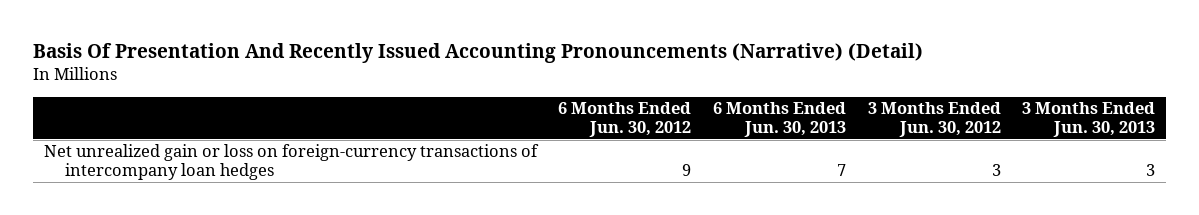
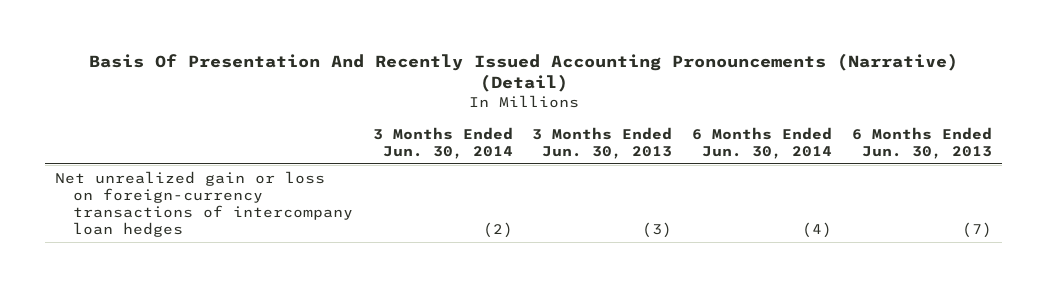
- | 6 Months Ended Jun. 30, 2012 | 6 Months Ended Jun. 30, 2013 | 3 Months Ended Jun. 30, 2012 | 3 Months Ended Jun. 30, 2013
+ | 3 Months Ended Jun. 30, 2014 | 3 Months Ended Jun. 30, 2013 | 6 Months Ended Jun. 30, 2014 | 6 Months Ended Jun. 30, 2013
- Net unrealized gain or loss on foreign-currency transactions of intercompany loan hedges | 9 | 7 | 3 | 3
+ Net unrealized gain or loss on foreign-currency transactions of intercompany loan hedges | (2) | (3) | (4) | (7)

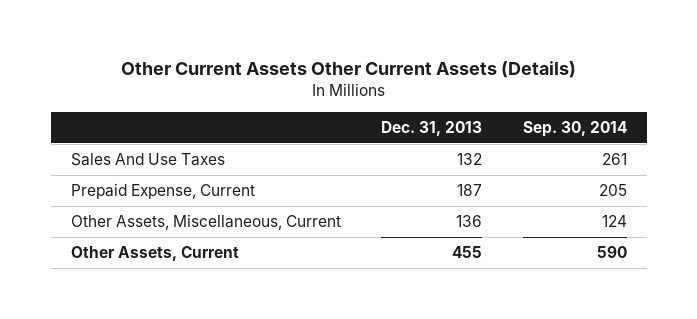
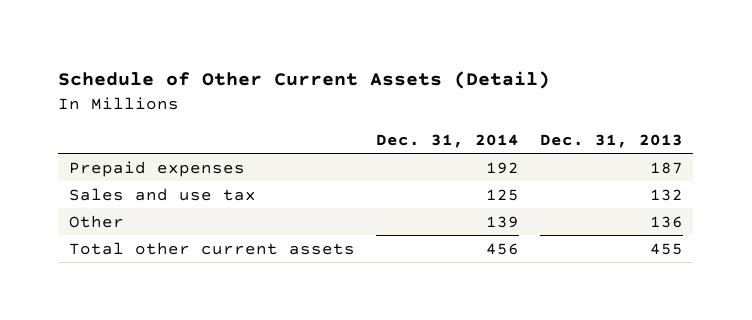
- Other Current Assets Other Current Assets (Details)
+ Schedule of Other Current Assets (Detail)
- | Dec. 31, 2013 | Sep. 30, 2014
+ | Dec. 31, 2014 | Dec. 31, 2013
- Sales And Use Taxes | 132 | 261
- Prepaid Expense, Current | 187 | 205
- Other Assets, Miscellaneous, Current | 136 | 124
- Other Assets, Current | 455 | 590
+ Prepaid expenses | 192 | 187
+ Sales and use tax | 125 | 132
+ Other | 139 | 136
+ Total other current assets | 456 | 455

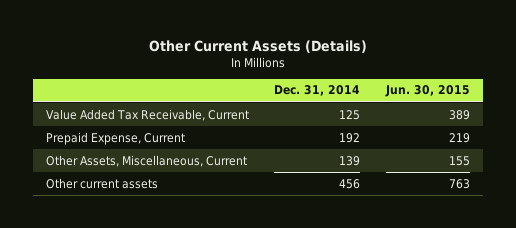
- Schedule of Other Current Assets (Detail)
+ Other Current Assets (Details)
- | Dec. 31, 2014 | Dec. 31, 2013
+ | Dec. 31, 2014 | Jun. 30, 2015
- Prepaid expenses | 192 | 187
- Sales and use tax | 125 | 132
- Other | 139 | 136
- Total other current assets | 456 | 455
+ Value Added Tax Receivable, Current | 125 | 389
+ Prepaid Expense, Current | 192 | 219
+ Other Assets, Miscellaneous, Current | 139 | 155
+ Other current assets | 456 | 763

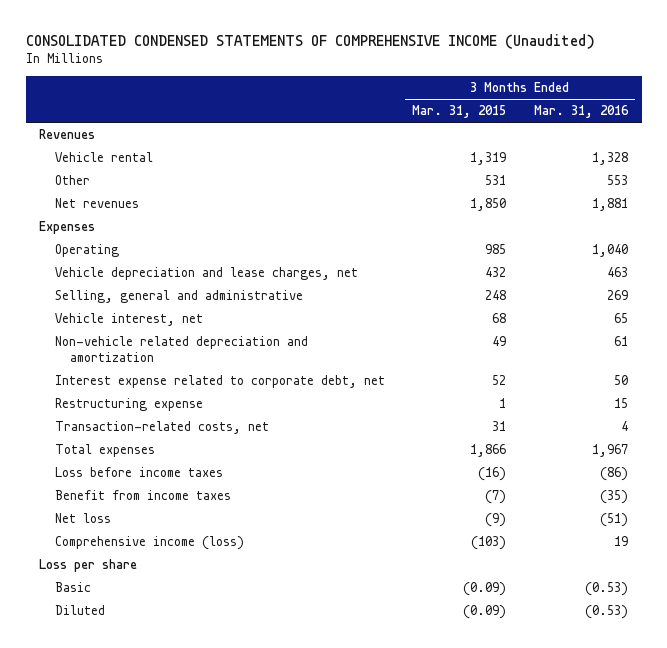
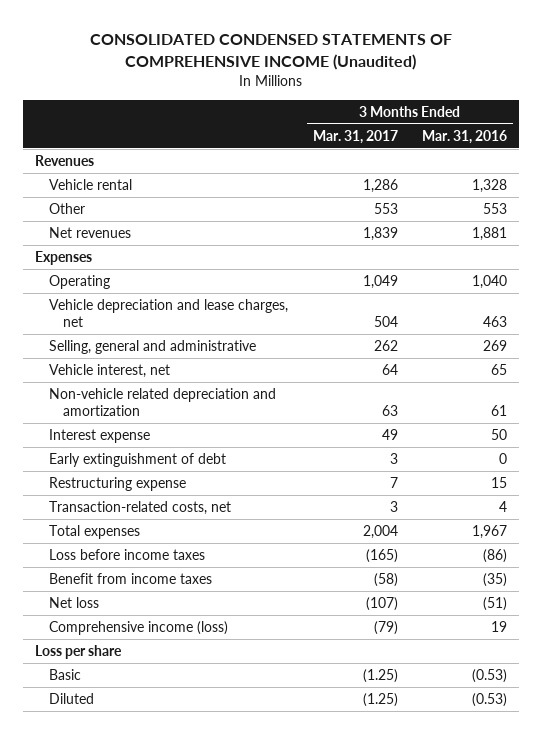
- | 3 Months Ended Mar. 31, 2015 | 3 Months Ended Mar. 31, 2016
+ | 3 Months Ended Mar. 31, 2017 | 3 Months Ended Mar. 31, 2016
- Interest expense related to corporate debt, net | 52 | 50
+ Interest expense | 49 | 50
+ Early extinguishment of debt | 3 | 0

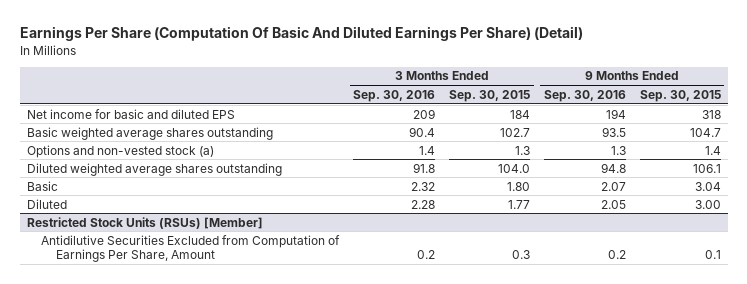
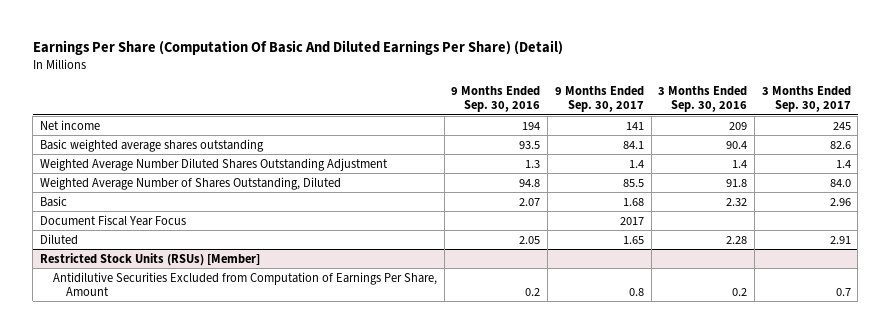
- | 3 Months Ended Sep. 30, 2016 | 3 Months Ended Sep. 30, 2015 | 9 Months Ended Sep. 30, 2016 | 9 Months Ended Sep. 30, 2015
+ | 9 Months Ended Sep. 30, 2016 | 9 Months Ended Sep. 30, 2017 | 3 Months Ended Sep. 30, 2016 | 3 Months Ended Sep. 30, 2017
- Net income for basic and diluted EPS | 209 | 184 | 194 | 318
+ Net income | 194 | 141 | 209 | 245
- Options and non-vested stock (a) | 1.4 | 1.3 | 1.3 | 1.4
- Diluted weighted average shares outstanding | 91.8 | 104.0 | 94.8 | 106.1
+ Weighted Average Number Diluted Shares Outstanding Adjustment | 1.3 | 1.4 | 1.4 | 1.4
+ Weighted Average Number of Shares Outstanding, Diluted | 94.8 | 85.5 | 91.8 | 84.0
+ Document Fiscal Year Focus | | 2017 | |

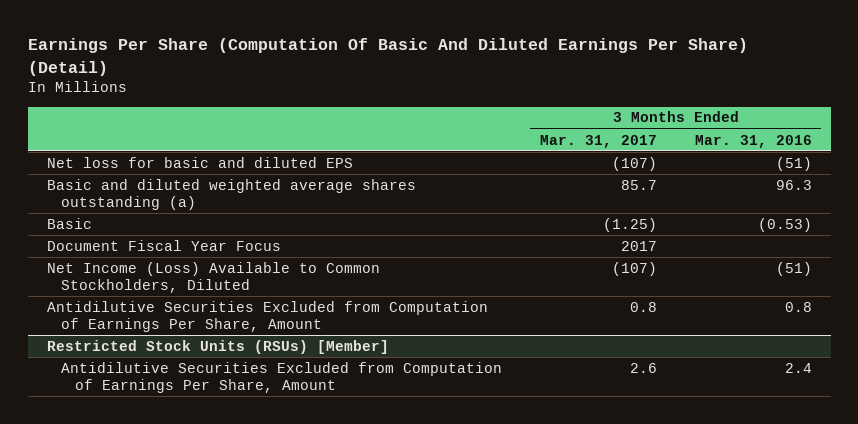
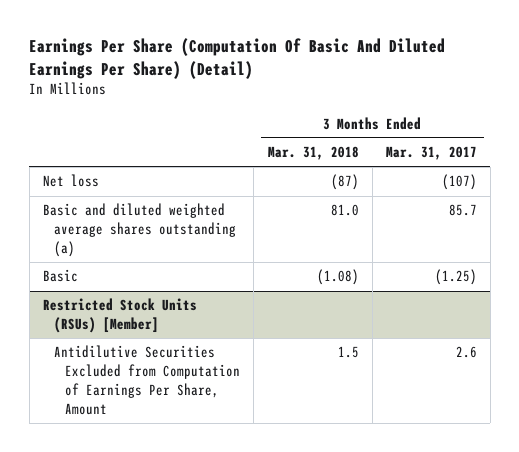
- | 3 Months Ended Mar. 31, 2017 | 3 Months Ended Mar. 31, 2016
+ | 3 Months Ended Mar. 31, 2018 | 3 Months Ended Mar. 31, 2017
- Net loss for basic and diluted EPS | (107) | (51)
+ Net loss | (87) | (107)
- Document Fiscal Year Focus | 2017 |
- Net Income (Loss) Available to Common Stockholders, Diluted | (107) | (51)
- Antidilutive Securities Excluded from Computation of Earnings Per Share, Amount | 0.8 | 0.8

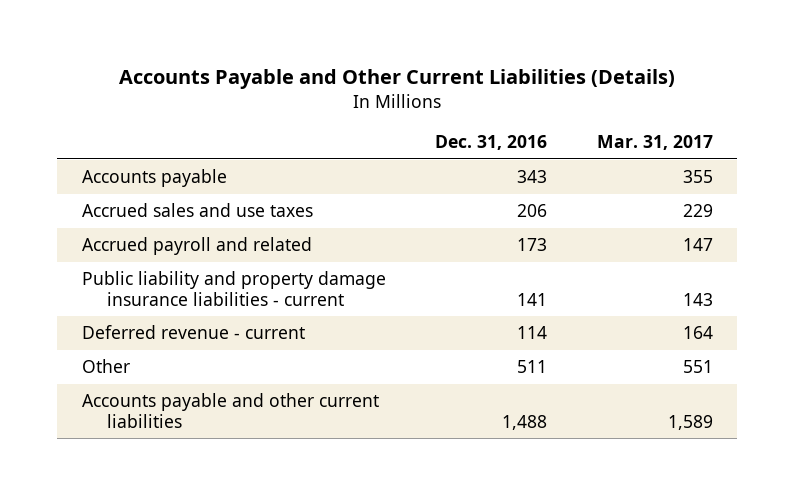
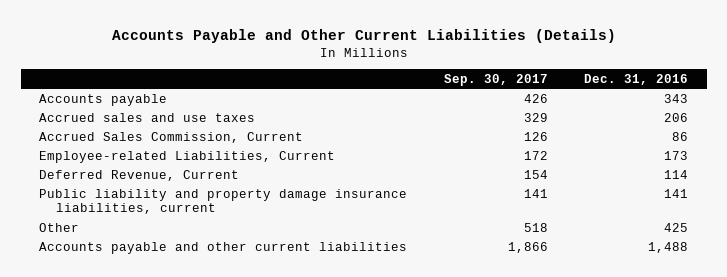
- | Dec. 31, 2016 | Mar. 31, 2017
+ | Sep. 30, 2017 | Dec. 31, 2016
- Accrued payroll and related | 173 | 147
- Public liability and property damage insurance liabilities - current | 141 | 143
- Deferred revenue - current | 114 | 164
- Other | 511 | 551
+ Accrued Sales Commission, Current | 126 | 86
+ Employee-related Liabilities, Current | 172 | 173
+ Deferred Revenue, Current | 154 | 114
+ Public liability and property damage insurance liabilities, current | 141 | 141
+ Other | 518 | 425

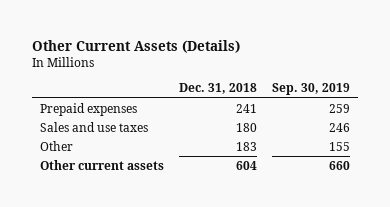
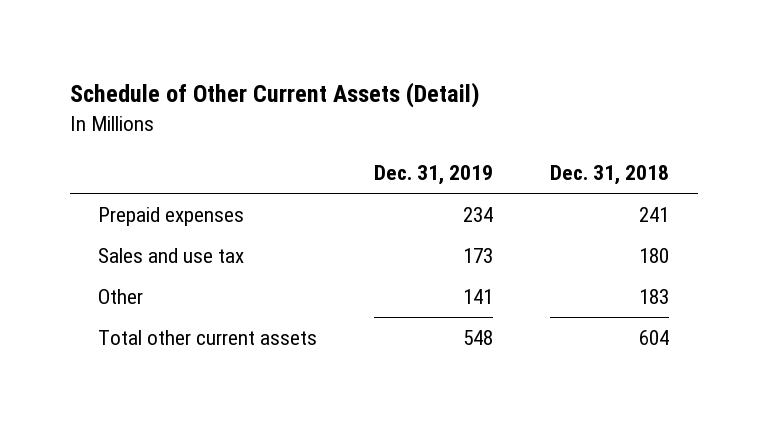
- Other Current Assets (Details)
+ Schedule of Other Current Assets (Detail)
- | Dec. 31, 2018 | Sep. 30, 2019
+ | Dec. 31, 2019 | Dec. 31, 2018
- Sales and use taxes | 180 | 246
+ Sales and use tax | 173 | 180
- Other current assets | 604 | 660
+ Total other current assets | 548 | 604

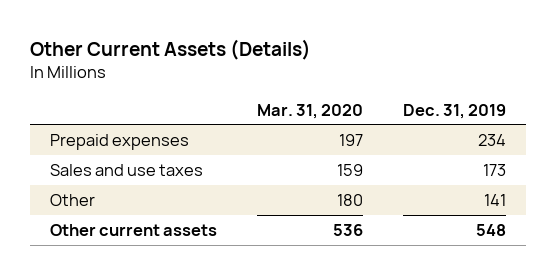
- Schedule of Other Current Assets (Detail)
+ Other Current Assets (Details)
- | Dec. 31, 2019 | Dec. 31, 2018
+ | Mar. 31, 2020 | Dec. 31, 2019
- Sales and use tax | 173 | 180
+ Sales and use taxes | 159 | 173
- Total other current assets | 548 | 604
+ Other current assets | 536 | 548

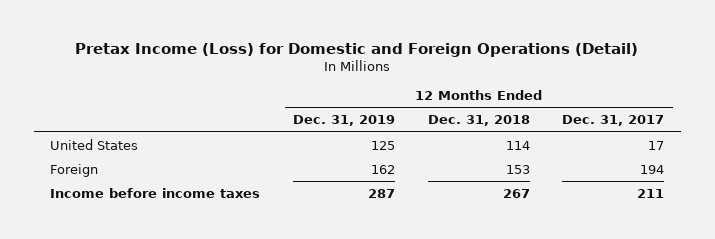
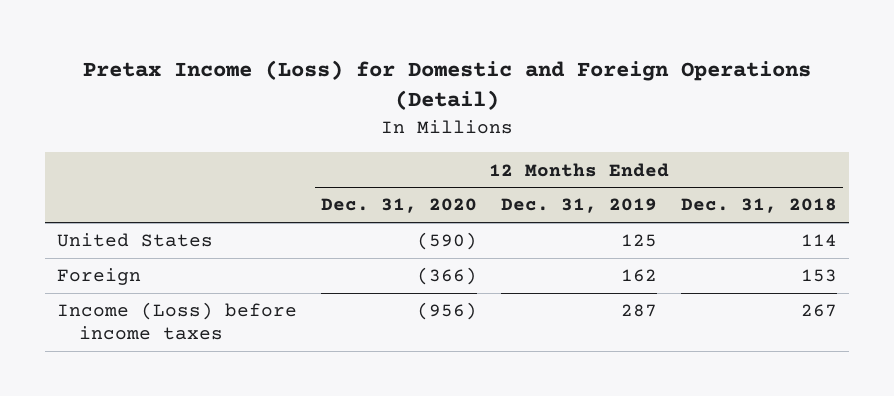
- | 12 Months Ended Dec. 31, 2019 | 12 Months Ended Dec. 31, 2018 | 12 Months Ended Dec. 31, 2017
+ | 12 Months Ended Dec. 31, 2020 | 12 Months Ended Dec. 31, 2019 | 12 Months Ended Dec. 31, 2018
- Income before income taxes | 287 | 267 | 211
+ Income (Loss) before income taxes | (956) | 287 | 267

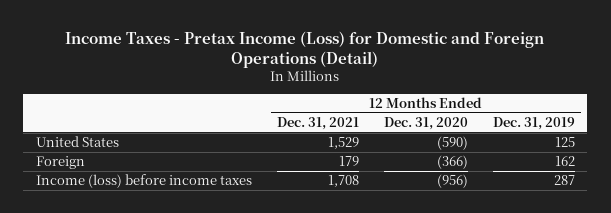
- Pretax Income (Loss) for Domestic and Foreign Operations (Detail)
+ Income Taxes - Pretax Income (Loss) for Domestic and Foreign Operations (Detail)
- | 12 Months Ended Dec. 31, 2020 | 12 Months Ended Dec. 31, 2019 | 12 Months Ended Dec. 31, 2018
+ | 12 Months Ended Dec. 31, 2021 | 12 Months Ended Dec. 31, 2020 | 12 Months Ended Dec. 31, 2019
- Income (Loss) before income taxes | (956) | 287 | 267
+ Income (loss) before income taxes | 1,708 | (956) | 287

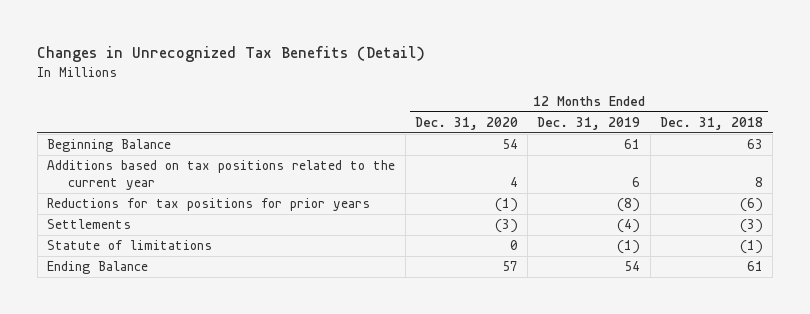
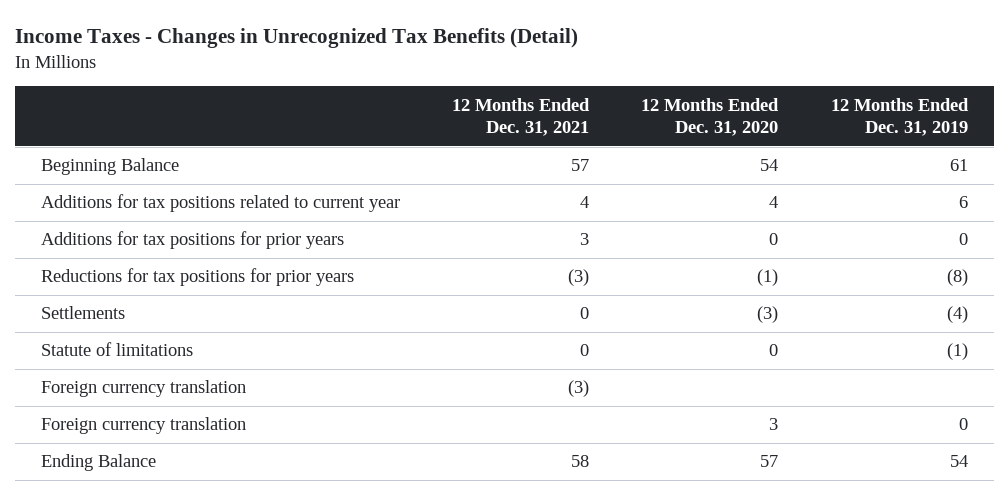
- Changes in Unrecognized Tax Benefits (Detail)
+ Income Taxes - Changes in Unrecognized Tax Benefits (Detail)
- | 12 Months Ended Dec. 31, 2020 | 12 Months Ended Dec. 31, 2019 | 12 Months Ended Dec. 31, 2018
+ | 12 Months Ended Dec. 31, 2021 | 12 Months Ended Dec. 31, 2020 | 12 Months Ended Dec. 31, 2019
- Additions based on tax positions related to the current year | 4 | 6 | 8
+ Additions for tax positions related to current year | 4 | 4 | 6
+ Additions for tax positions for prior years | 3 | 0 | 0
+ Foreign currency translation | (3) | |
+ Foreign currency translation | | 3 | 0

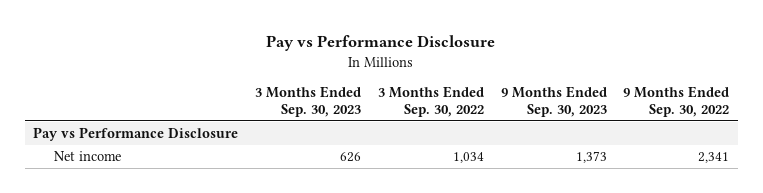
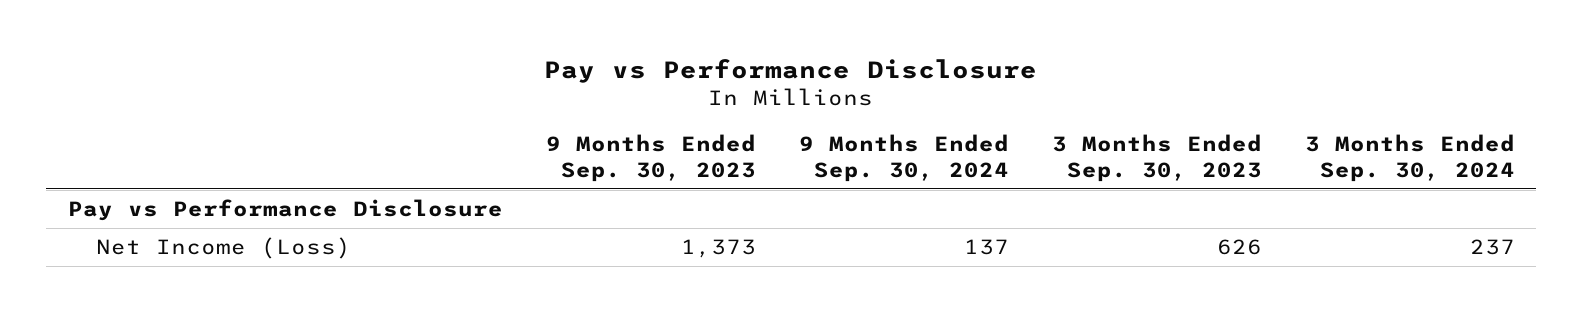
- | 3 Months Ended Sep. 30, 2023 | 3 Months Ended Sep. 30, 2022 | 9 Months Ended Sep. 30, 2023 | 9 Months Ended Sep. 30, 2022
+ | 9 Months Ended Sep. 30, 2023 | 9 Months Ended Sep. 30, 2024 | 3 Months Ended Sep. 30, 2023 | 3 Months Ended Sep. 30, 2024
- Net income | 626 | 1,034 | 1,373 | 2,341
+ Net Income (Loss) | 1,373 | 137 | 626 | 237

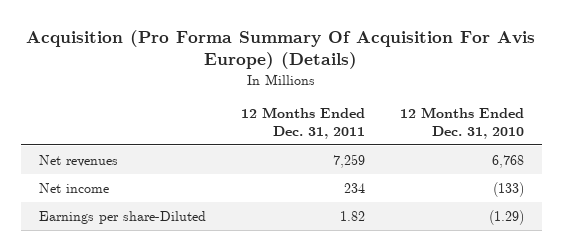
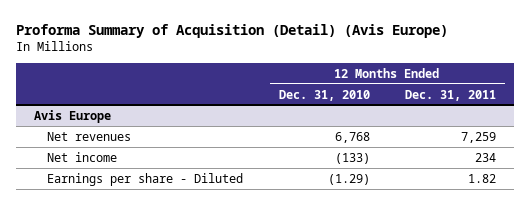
- Acquisition (Pro Forma Summary Of Acquisition For Avis Europe) (Details)
+ Proforma Summary of Acquisition (Detail) (Avis Europe)
- | 12 Months Ended Dec. 31, 2011 | 12 Months Ended Dec. 31, 2010
+ | 12 Months Ended Dec. 31, 2010 | 12 Months Ended Dec. 31, 2011
+ Avis Europe
- Earnings per share-Diluted | 1.82 | (1.29)
+ Earnings per share - Diluted | (1.29) | 1.82

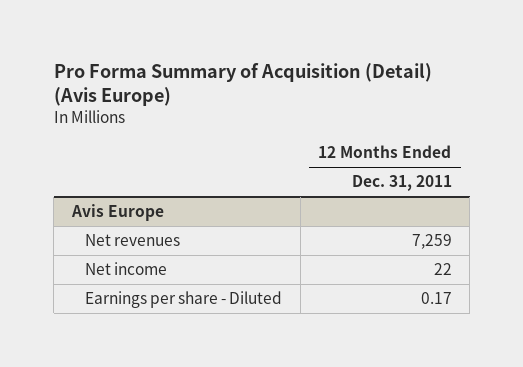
- Proforma Summary of Acquisition (Detail) (Avis Europe)
+ Pro Forma Summary of Acquisition (Detail) (Avis Europe)
- | 12 Months Ended Dec. 31, 2010 | 12 Months Ended Dec. 31, 2011
+ | 12 Months Ended Dec. 31, 2011
@ Avis Europe
- Net income | (133) | 234
- Earnings per share - Diluted | (1.29) | 1.82
+ Net income | 22
+ Earnings per share - Diluted | 0.17

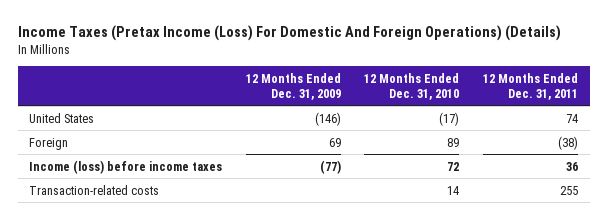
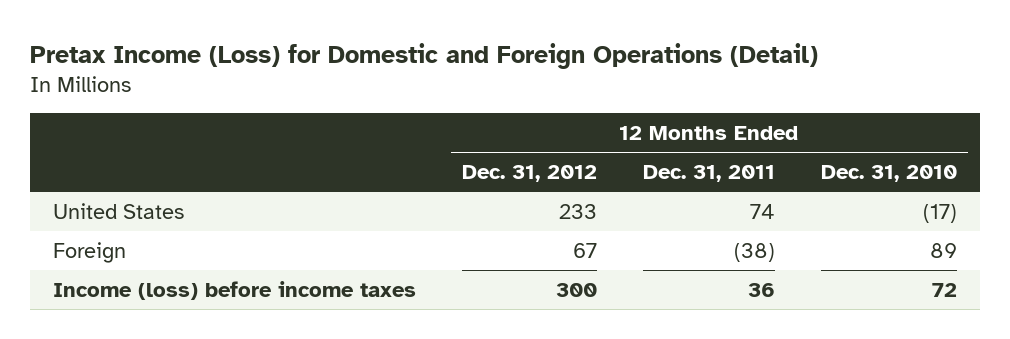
- Income Taxes (Pretax Income (Loss) For Domestic And Foreign Operations) (Details)
+ Pretax Income (Loss) for Domestic and Foreign Operations (Detail)
- | 12 Months Ended Dec. 31, 2009 | 12 Months Ended Dec. 31, 2010 | 12 Months Ended Dec. 31, 2011
+ | 12 Months Ended Dec. 31, 2012 | 12 Months Ended Dec. 31, 2011 | 12 Months Ended Dec. 31, 2010
- Transaction-related costs | | 14 | 255

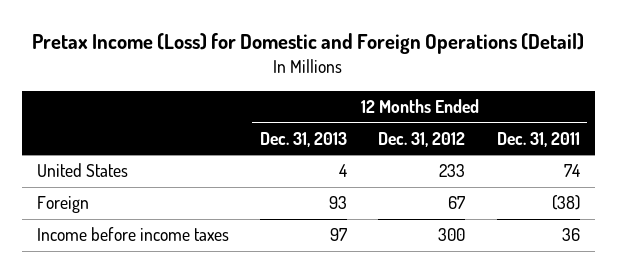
- | 12 Months Ended Dec. 31, 2012 | 12 Months Ended Dec. 31, 2011 | 12 Months Ended Dec. 31, 2010
+ | 12 Months Ended Dec. 31, 2013 | 12 Months Ended Dec. 31, 2012 | 12 Months Ended Dec. 31, 2011
- Income (loss) before income taxes | 300 | 36 | 72
+ Income before income taxes | 97 | 300 | 36

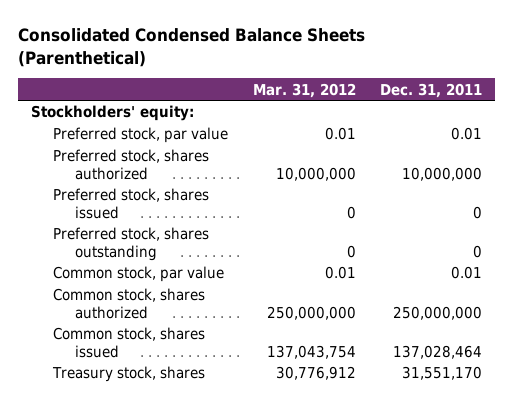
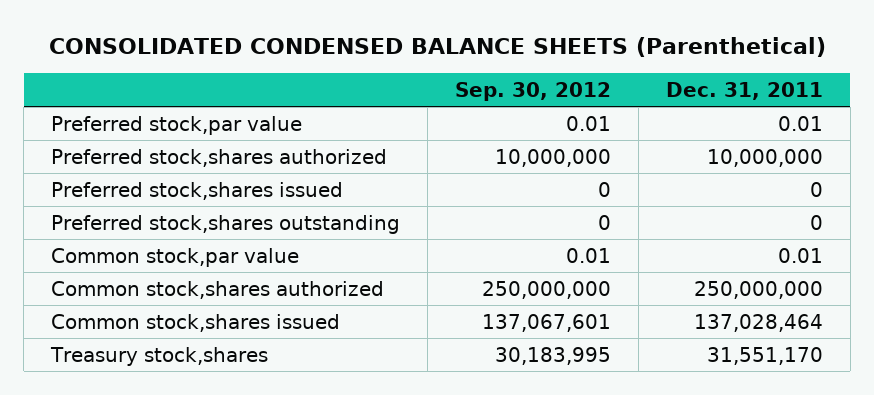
- Consolidated Condensed Balance Sheets (Parenthetical)
+ CONSOLIDATED CONDENSED BALANCE SHEETS (Parenthetical)
- | Mar. 31, 2012 | Dec. 31, 2011
+ | Sep. 30, 2012 | Dec. 31, 2011
- Stockholders' equity:
- Preferred stock, par value | 0.01 | 0.01
- Preferred stock, shares authorized | 10,000,000 | 10,000,000
- Preferred stock, shares issued | 0 | 0
- Preferred stock, shares outstanding | 0 | 0
- Common stock, par value | 0.01 | 0.01
- Common stock, shares authorized | 250,000,000 | 250,000,000
- Common stock, shares issued | 137,043,754 | 137,028,464
- Treasury stock, shares | 30,776,912 | 31,551,170
+ Preferred stock,par value | 0.01 | 0.01
+ Preferred stock,shares authorized | 10,000,000 | 10,000,000
+ Preferred stock,shares issued | 0 | 0
+ Preferred stock,shares outstanding | 0 | 0
+ Common stock,par value | 0.01 | 0.01
+ Common stock,shares authorized | 250,000,000 | 250,000,000
+ Common stock,shares issued | 137,067,601 | 137,028,464
+ Treasury stock,shares | 30,183,995 | 31,551,170

